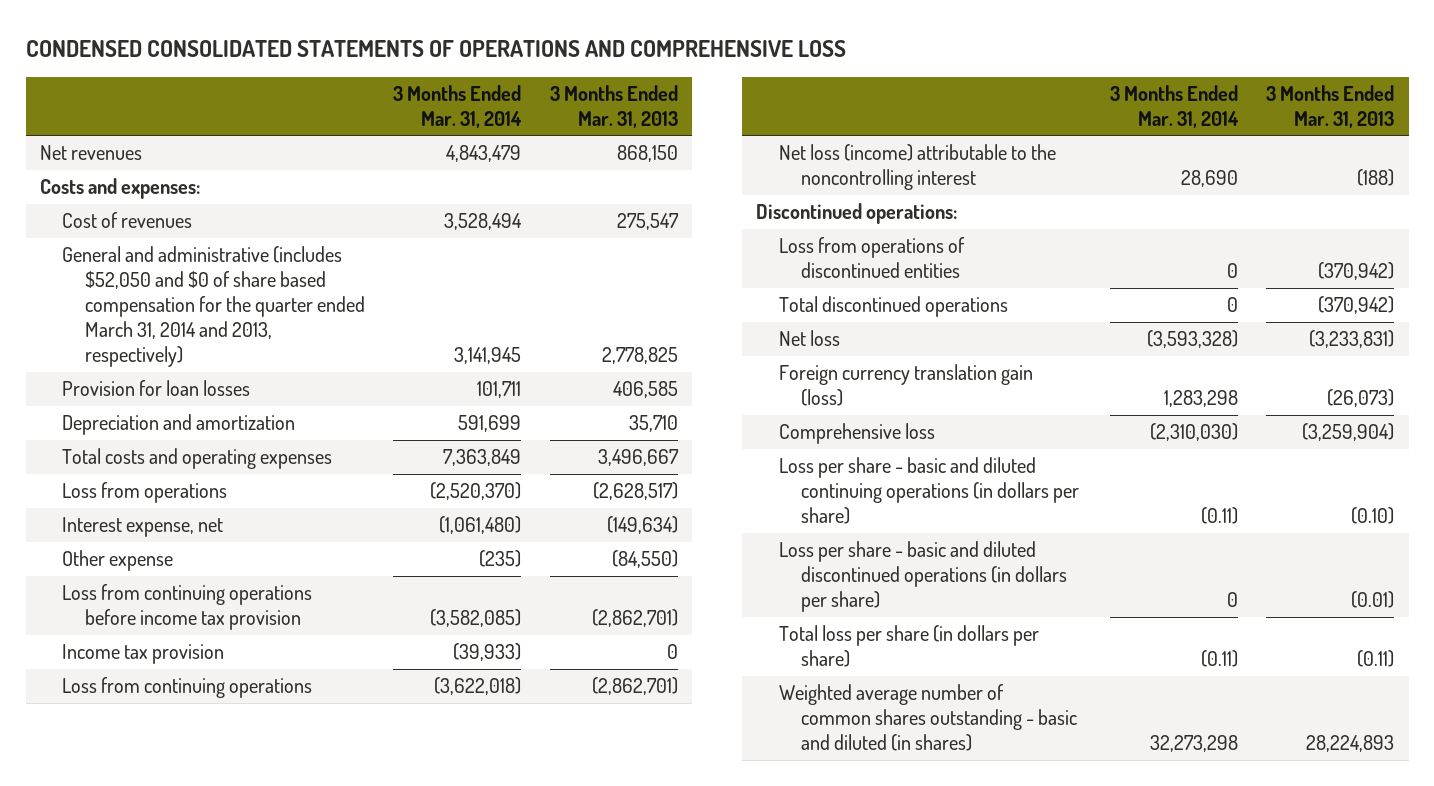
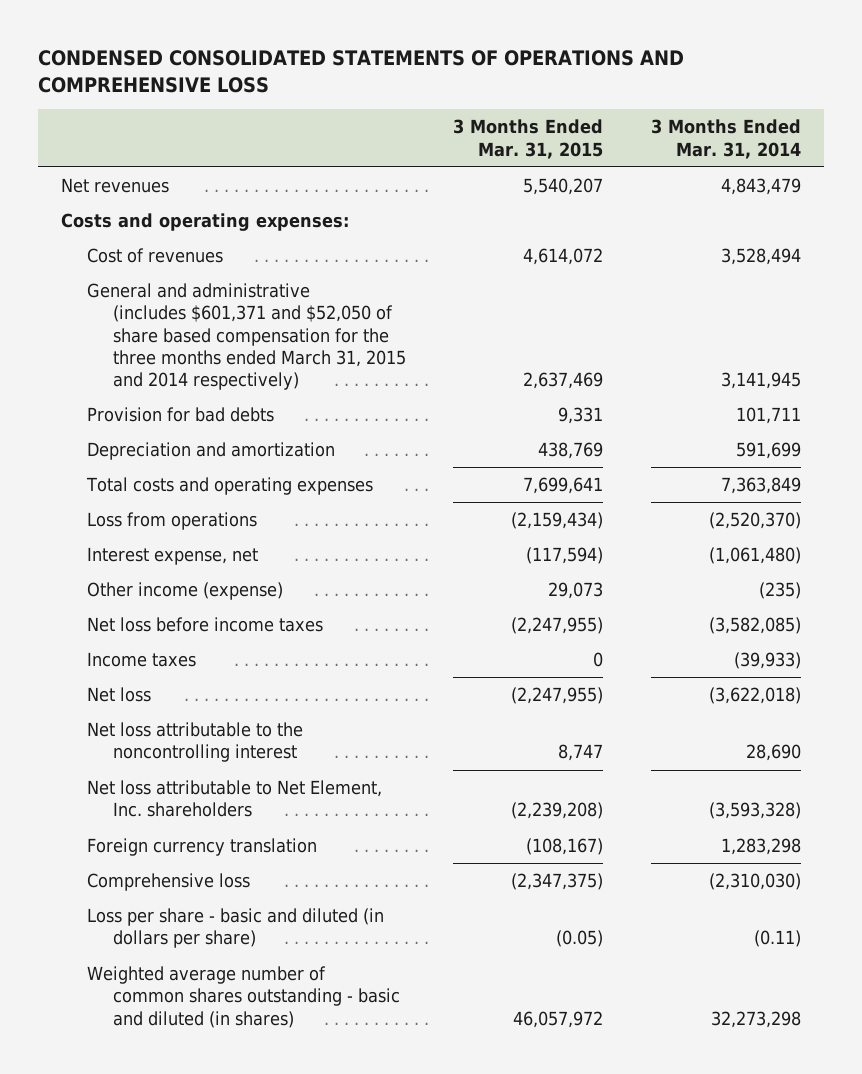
- | 3 Months Ended Mar. 31, 2014 | 3 Months Ended Mar. 31, 2013
+ | 3 Months Ended Mar. 31, 2015 | 3 Months Ended Mar. 31, 2014
- Costs and expenses:
+ Costs and operating expenses:
- General and administrative (includes $52,050 and $0 of share based compensation for the quarter ended March 31, 2014 and 2013, respectively) | 3,141,945 | 2,778,825
- Provision for loan losses | 101,711 | 406,585
+ General and administrative (includes $601,371 and $52,050 of share based compensation for the three months ended March 31, 2015 and 2014 respectively) | 2,637,469 | 3,141,945
+ Provision for bad debts | 9,331 | 101,711
- Other expense | (235) | (84,550)
- Loss from continuing operations before income tax provision | (3,582,085) | (2,862,701)
- Income tax provision | (39,933) | 0
- Loss from continuing operations | (3,622,018) | (2,862,701)
- Net loss (income) attributable to the noncontrolling interest | 28,690 | (188)
- Discontinued operations:
- Loss from operations of discontinued entities | 0 | (370,942)
- Total discontinued operations | 0 | (370,942)
- Net loss | (3,593,328) | (3,233,831)
- Foreign currency translation gain (loss) | 1,283,298 | (26,073)
+ Other income (expense) | 29,073 | (235)
+ Net loss before income taxes | (2,247,955) | (3,582,085)
+ Income taxes | 0 | (39,933)
+ Net loss | (2,247,955) | (3,622,018)
+ Net loss attributable to the noncontrolling interest | 8,747 | 28,690
+ Net loss attributable to Net Element, Inc. shareholders | (2,239,208) | (3,593,328)
+ Foreign currency translation | (108,167) | 1,283,298
- Loss per share - basic and diluted continuing operations (in dollars per share) | (0.11) | (0.10)
- Loss per share - basic and diluted discontinued operations (in dollars per share) | 0 | (0.01)
- Total loss per share (in dollars per share) | (0.11) | (0.11)
+ Loss per share - basic and diluted (in dollars per share) | (0.05) | (0.11)

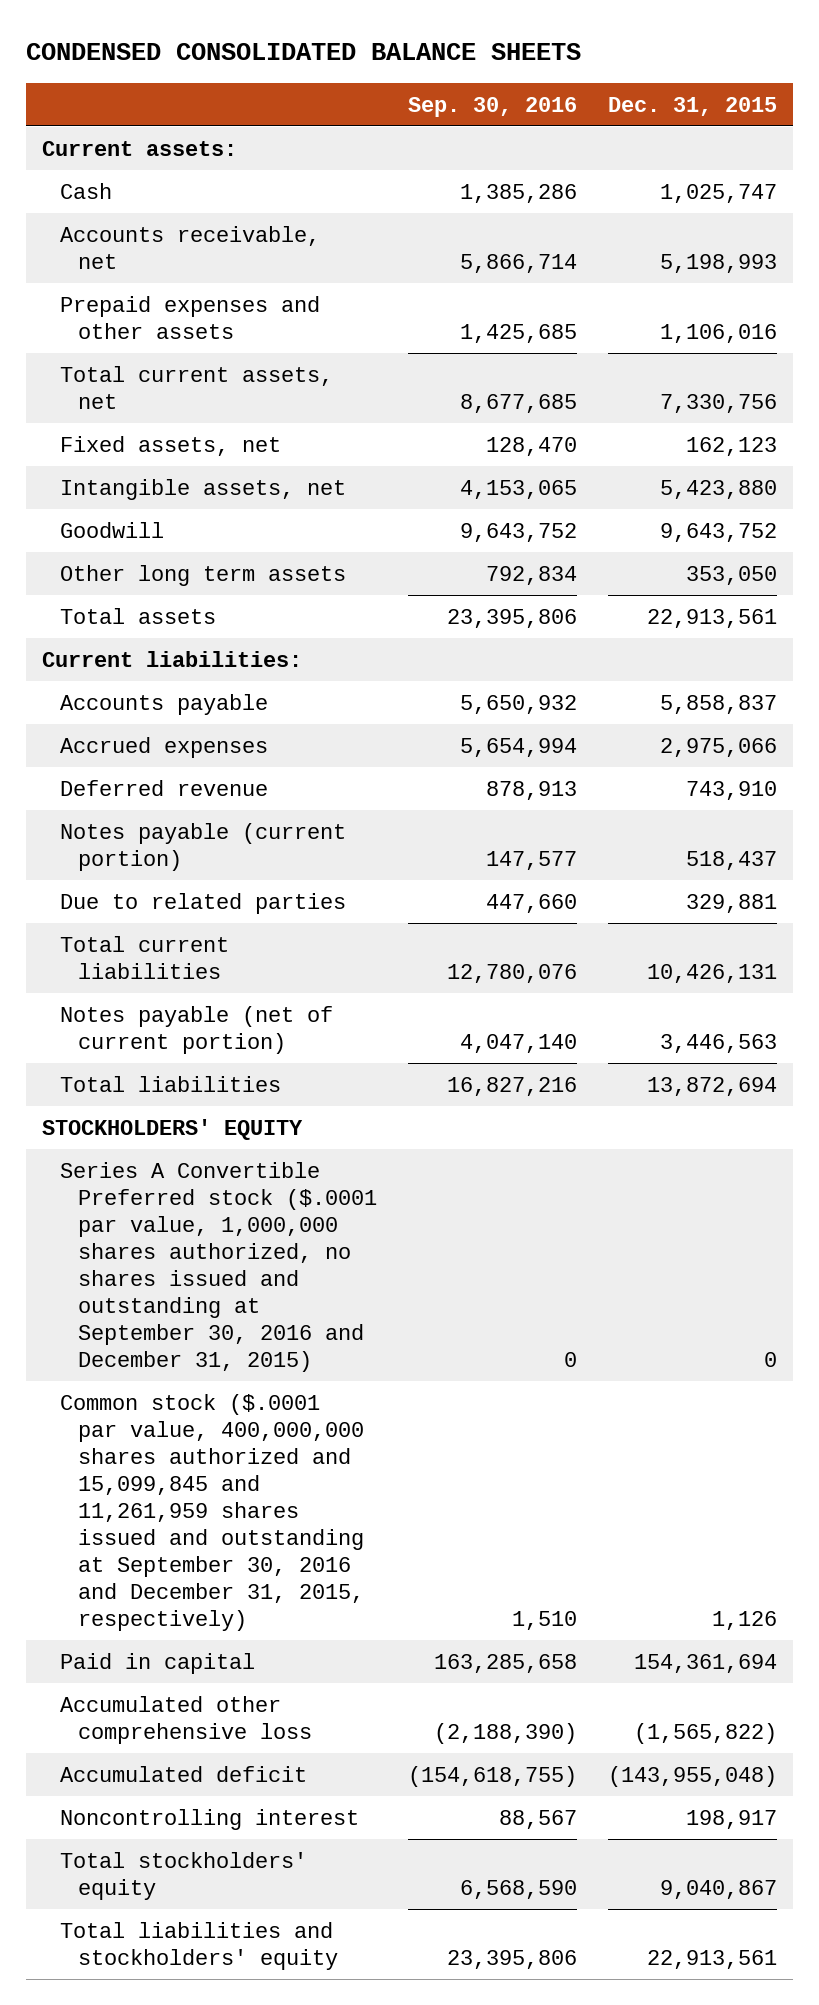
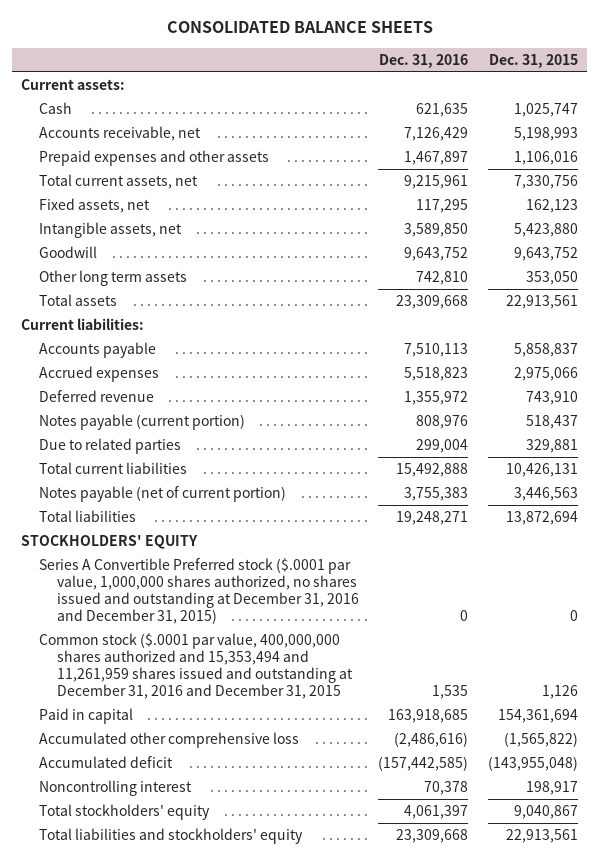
- CONDENSED CONSOLIDATED BALANCE SHEETS
+ CONSOLIDATED BALANCE SHEETS
- | Sep. 30, 2016 | Dec. 31, 2015
+ | Dec. 31, 2016 | Dec. 31, 2015
- Series A Convertible Preferred stock ($.0001 par value, 1,000,000 shares authorized, no shares issued and outstanding at September 30, 2016 and December 31, 2015) | 0 | 0
- Common stock ($.0001 par value, 400,000,000 shares authorized and 15,099,845 and 11,261,959 shares issued and outstanding at September 30, 2016 and December 31, 2015, respectively) | 1,510 | 1,126
+ Series A Convertible Preferred stock ($.0001 par value, 1,000,000 shares authorized, no shares issued and outstanding at December 31, 2016 and December 31, 2015) | 0 | 0
+ Common stock ($.0001 par value, 400,000,000 shares authorized and 15,353,494 and 11,261,959 shares issued and outstanding at December 31, 2016 and December 31, 2015 | 1,535 | 1,126

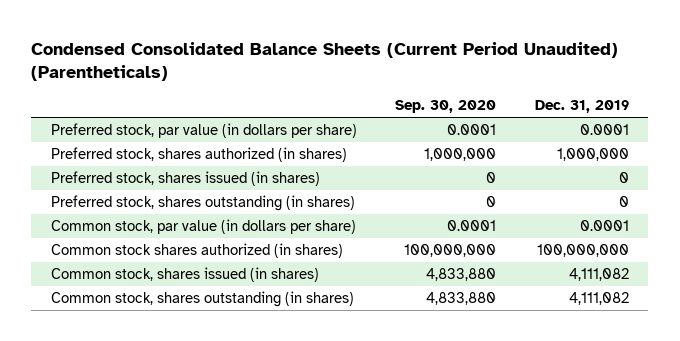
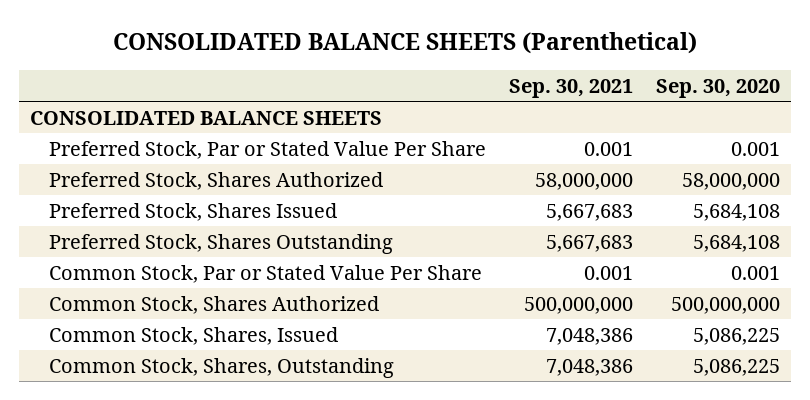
- Condensed Consolidated Balance Sheets (Current Period Unaudited) (Parentheticals)
+ CONSOLIDATED BALANCE SHEETS (Parenthetical)
- | Sep. 30, 2020 | Dec. 31, 2019
+ | Sep. 30, 2021 | Sep. 30, 2020
- Preferred stock, par value (in dollars per share) | 0.0001 | 0.0001
- Preferred stock, shares authorized (in shares) | 1,000,000 | 1,000,000
- Preferred stock, shares issued (in shares) | 0 | 0
- Preferred stock, shares outstanding (in shares) | 0 | 0
- Common stock, par value (in dollars per share) | 0.0001 | 0.0001
- Common stock shares authorized (in shares) | 100,000,000 | 100,000,000
- Common stock, shares issued (in shares) | 4,833,880 | 4,111,082
- Common stock, shares outstanding (in shares) | 4,833,880 | 4,111,082
+ CONSOLIDATED BALANCE SHEETS
+ Preferred Stock, Par or Stated Value Per Share | 0.001 | 0.001
+ Preferred Stock, Shares Authorized | 58,000,000 | 58,000,000
+ Preferred Stock, Shares Issued | 5,667,683 | 5,684,108
+ Preferred Stock, Shares Outstanding | 5,667,683 | 5,684,108
+ Common Stock, Par or Stated Value Per Share | 0.001 | 0.001
+ Common Stock, Shares Authorized | 500,000,000 | 500,000,000
+ Common Stock, Shares, Issued | 7,048,386 | 5,086,225
+ Common Stock, Shares, Outstanding | 7,048,386 | 5,086,225

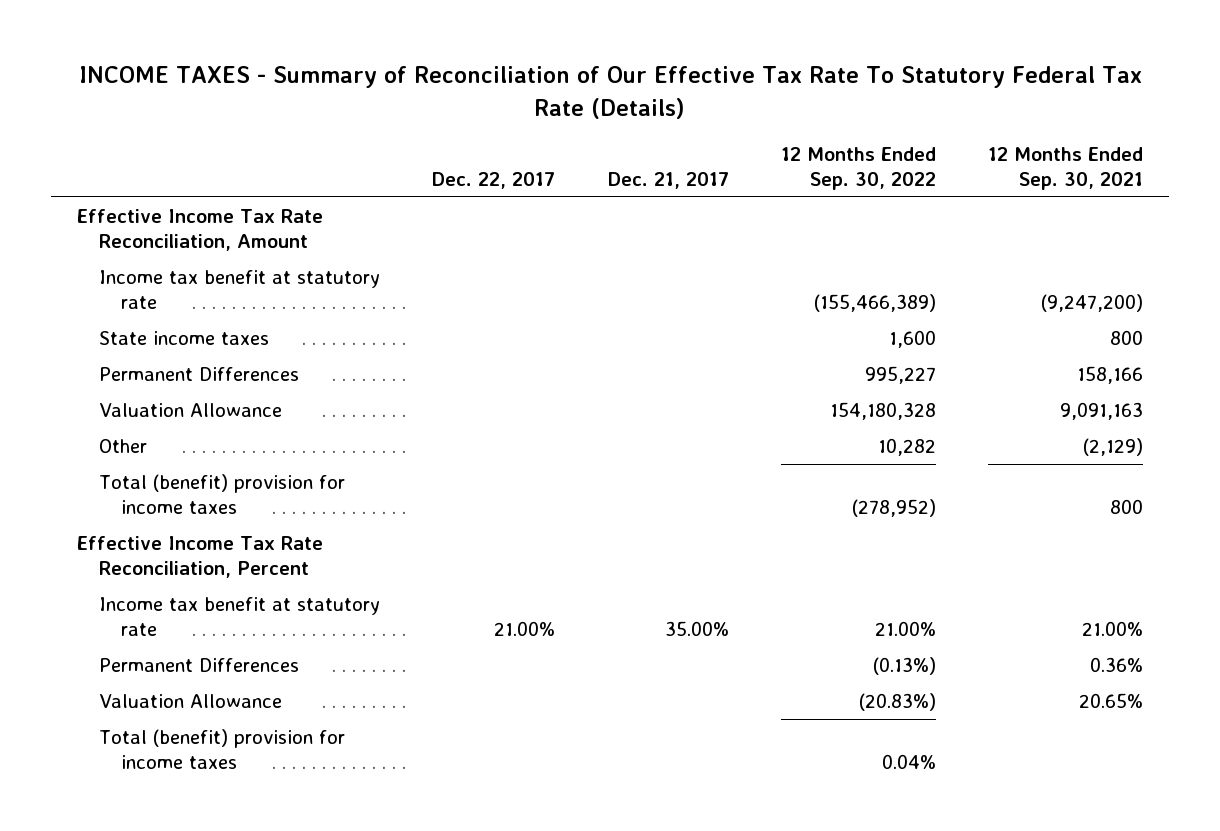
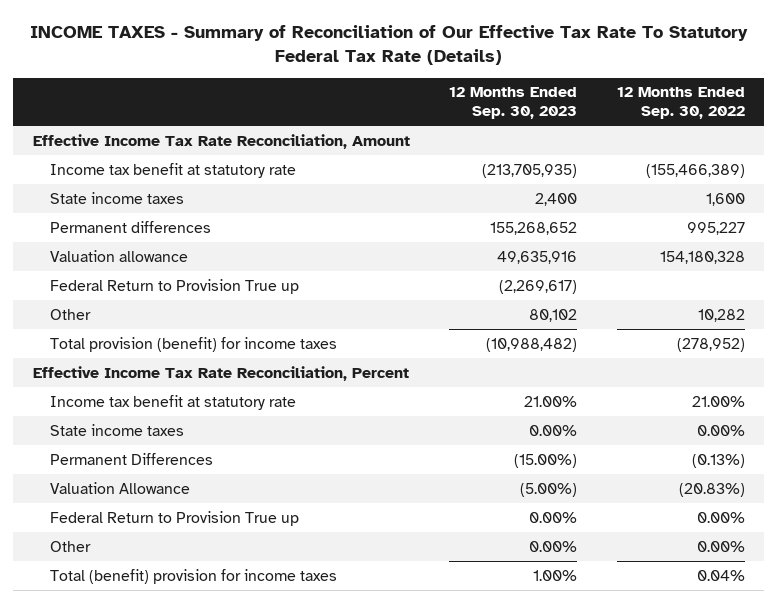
- | Dec. 22, 2017 | Dec. 21, 2017 | 12 Months Ended Sep. 30, 2022 | 12 Months Ended Sep. 30, 2021
+ | 12 Months Ended Sep. 30, 2023 | 12 Months Ended Sep. 30, 2022
- Permanent Differences | | | 995,227 | 158,166
- Valuation Allowance | | | 154,180,328 | 9,091,163
+ Permanent differences | 155,268,652 | 995,227
+ Valuation allowance | 49,635,916 | 154,180,328
+ Federal Return to Provision True up | (2,269,617) |
- Total (benefit) provision for income taxes | | | (278,952) | 800
+ Total provision (benefit) for income taxes | (10,988,482) | (278,952)
+ State income taxes | 0.00% | 0.00%
+ Federal Return to Provision True up | 0.00% | 0.00%
+ Other | 0.00% | 0.00%

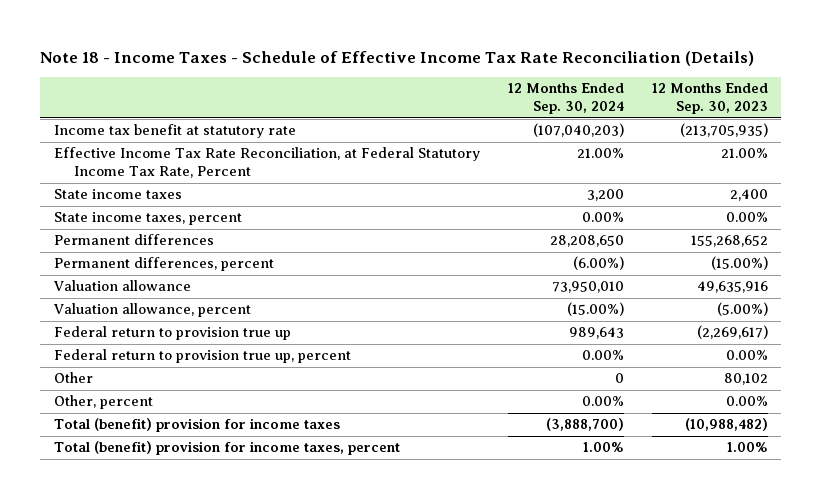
- INCOME TAXES - Summary of Reconciliation of Our Effective Tax Rate To Statutory Federal Tax Rate (Details)
+ Note 18 - Income Taxes - Schedule of Effective Income Tax Rate Reconciliation (Details)
- | 12 Months Ended Sep. 30, 2023 | 12 Months Ended Sep. 30, 2022
+ | 12 Months Ended Sep. 30, 2024 | 12 Months Ended Sep. 30, 2023
- Effective Income Tax Rate Reconciliation, Amount
+ Effective Income Tax Rate Reconciliation, at Federal Statutory Income Tax Rate, Percent | 21.00% | 21.00%
+ State income taxes, percent | 0.00% | 0.00%
+ Permanent differences, percent | (6.00%) | (15.00%)
- Federal Return to Provision True up | (2,269,617) |
+ Valuation allowance, percent | (15.00%) | (5.00%)
+ Federal return to provision true up | 989,643 | (2,269,617)
+ Federal return to provision true up, percent | 0.00% | 0.00%
- Total provision (benefit) for income taxes | (10,988,482) | (278,952)
- Effective Income Tax Rate Reconciliation, Percent
- Income tax benefit at statutory rate | 21.00% | 21.00%
- State income taxes | 0.00% | 0.00%
- Permanent Differences | (15.00%) | (0.13%)
- Valuation Allowance | (5.00%) | (20.83%)
- Federal Return to Provision True up | 0.00% | 0.00%
- Other | 0.00% | 0.00%
- Total (benefit) provision for income taxes | 1.00% | 0.04%
+ Other, percent | 0.00% | 0.00%
+ Total (benefit) provision for income taxes | (3,888,700) | (10,988,482)
+ Total (benefit) provision for income taxes, percent | 1.00% | 1.00%

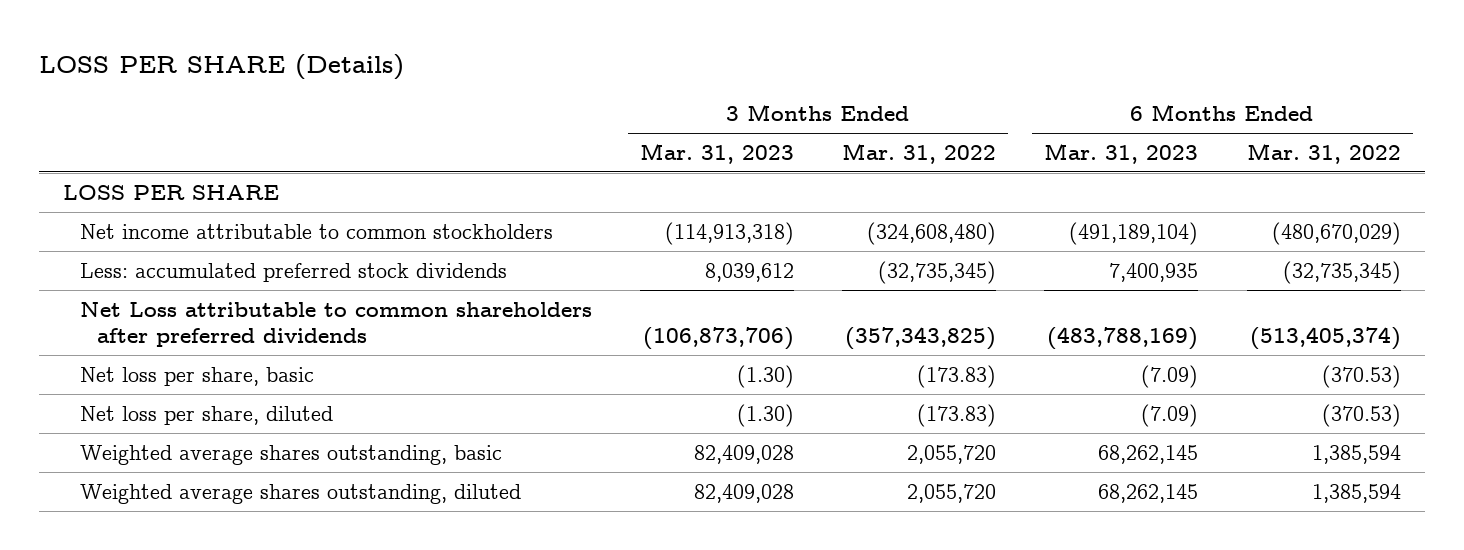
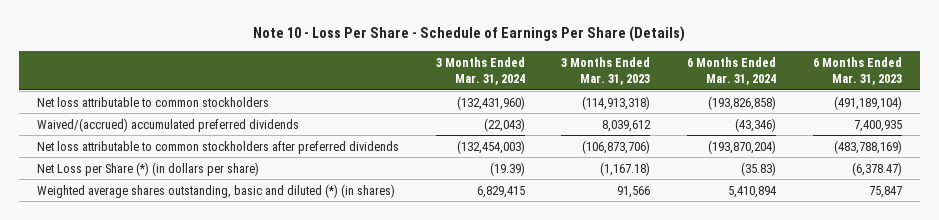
- LOSS PER SHARE (Details)
+ Note 10 - Loss Per Share - Schedule of Earnings Per Share (Details)
- | 3 Months Ended Mar. 31, 2023 | 3 Months Ended Mar. 31, 2022 | 6 Months Ended Mar. 31, 2023 | 6 Months Ended Mar. 31, 2022
+ | 3 Months Ended Mar. 31, 2024 | 3 Months Ended Mar. 31, 2023 | 6 Months Ended Mar. 31, 2024 | 6 Months Ended Mar. 31, 2023
- LOSS PER SHARE
- Net income attributable to common stockholders | (114,913,318) | (324,608,480) | (491,189,104) | (480,670,029)
- Less: accumulated preferred stock dividends | 8,039,612 | (32,735,345) | 7,400,935 | (32,735,345)
- Net Loss attributable to common shareholders after preferred dividends | (106,873,706) | (357,343,825) | (483,788,169) | (513,405,374)
- Net loss per share, basic | (1.30) | (173.83) | (7.09) | (370.53)
- Net loss per share, diluted | (1.30) | (173.83) | (7.09) | (370.53)
- Weighted average shares outstanding, basic | 82,409,028 | 2,055,720 | 68,262,145 | 1,385,594
- Weighted average shares outstanding, diluted | 82,409,028 | 2,055,720 | 68,262,145 | 1,385,594
+ Net loss attributable to common stockholders | (132,431,960) | (114,913,318) | (193,826,858) | (491,189,104)
+ Waived/(accrued) accumulated preferred dividends | (22,043) | 8,039,612 | (43,346) | 7,400,935
+ Net loss attributable to common stockholders after preferred dividends | (132,454,003) | (106,873,706) | (193,870,204) | (483,788,169)
+ Net Loss per Share (*) (in dollars per share) | (19.39) | (1,167.18) | (35.83) | (6,378.47)
+ Weighted average shares outstanding, basic and diluted (*) (in shares) | 6,829,415 | 91,566 | 5,410,894 | 75,847

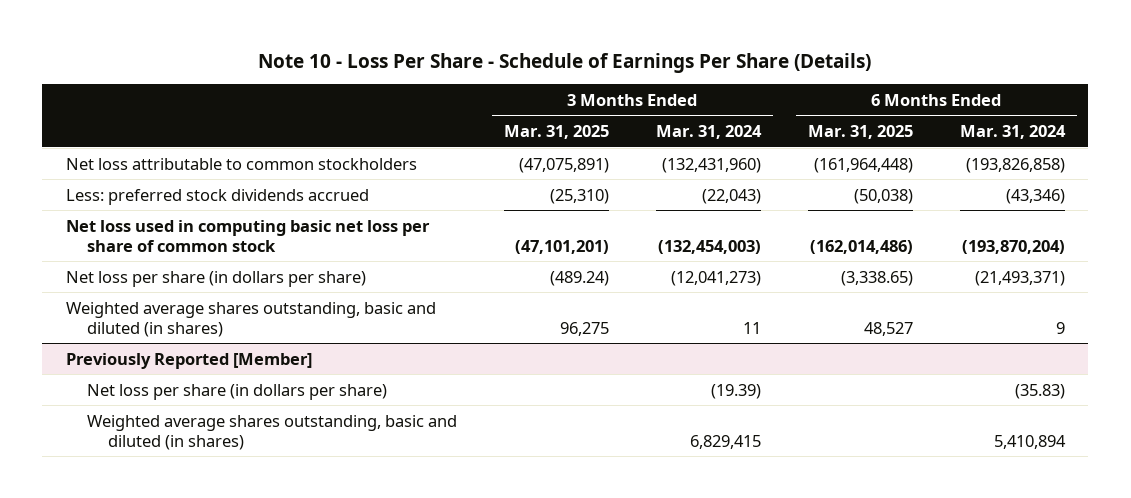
- | 3 Months Ended Mar. 31, 2024 | 3 Months Ended Mar. 31, 2023 | 6 Months Ended Mar. 31, 2024 | 6 Months Ended Mar. 31, 2023
+ | 3 Months Ended Mar. 31, 2025 | 3 Months Ended Mar. 31, 2024 | 6 Months Ended Mar. 31, 2025 | 6 Months Ended Mar. 31, 2024
- Waived/(accrued) accumulated preferred dividends | (22,043) | 8,039,612 | (43,346) | 7,400,935
- Net loss attributable to common stockholders after preferred dividends | (132,454,003) | (106,873,706) | (193,870,204) | (483,788,169)
- Net Loss per Share (*) (in dollars per share) | (19.39) | (1,167.18) | (35.83) | (6,378.47)
- Weighted average shares outstanding, basic and diluted (*) (in shares) | 6,829,415 | 91,566 | 5,410,894 | 75,847
+ Less: preferred stock dividends accrued | (25,310) | (22,043) | (50,038) | (43,346)
+ Net loss used in computing basic net loss per share of common stock | (47,101,201) | (132,454,003) | (162,014,486) | (193,870,204)
+ Net loss per share (in dollars per share) | (489.24) | (12,041,273) | (3,338.65) | (21,493,371)
+ Weighted average shares outstanding, basic and diluted (in shares) | 96,275 | 11 | 48,527 | 9
+ Previously Reported [Member]
+ Net loss per share (in dollars per share) | | (19.39) | | (35.83)
+ Weighted average shares outstanding, basic and diluted (in shares) | | 6,829,415 | | 5,410,894

